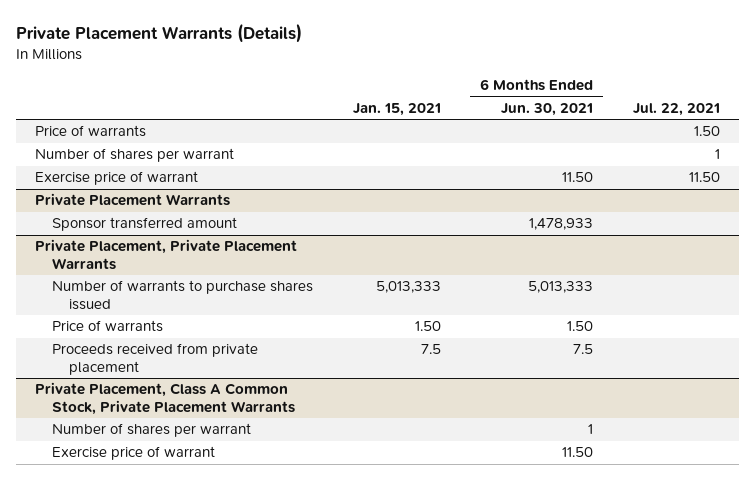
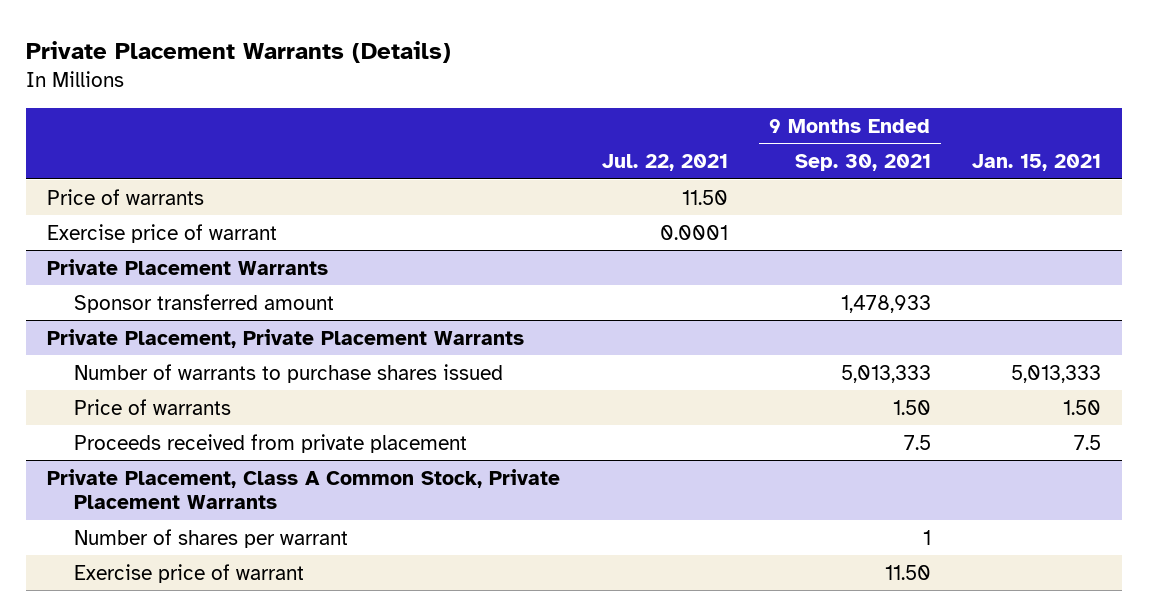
- | Jan. 15, 2021 | 6 Months Ended Jun. 30, 2021 | Jul. 22, 2021
+ | Jul. 22, 2021 | 9 Months Ended Sep. 30, 2021 | Jan. 15, 2021
- Price of warrants | | | 1.50
- Number of shares per warrant | | | 1
- Exercise price of warrant | | 11.50 | 11.50
+ Price of warrants | 11.50 | |
+ Exercise price of warrant | 0.0001 | |

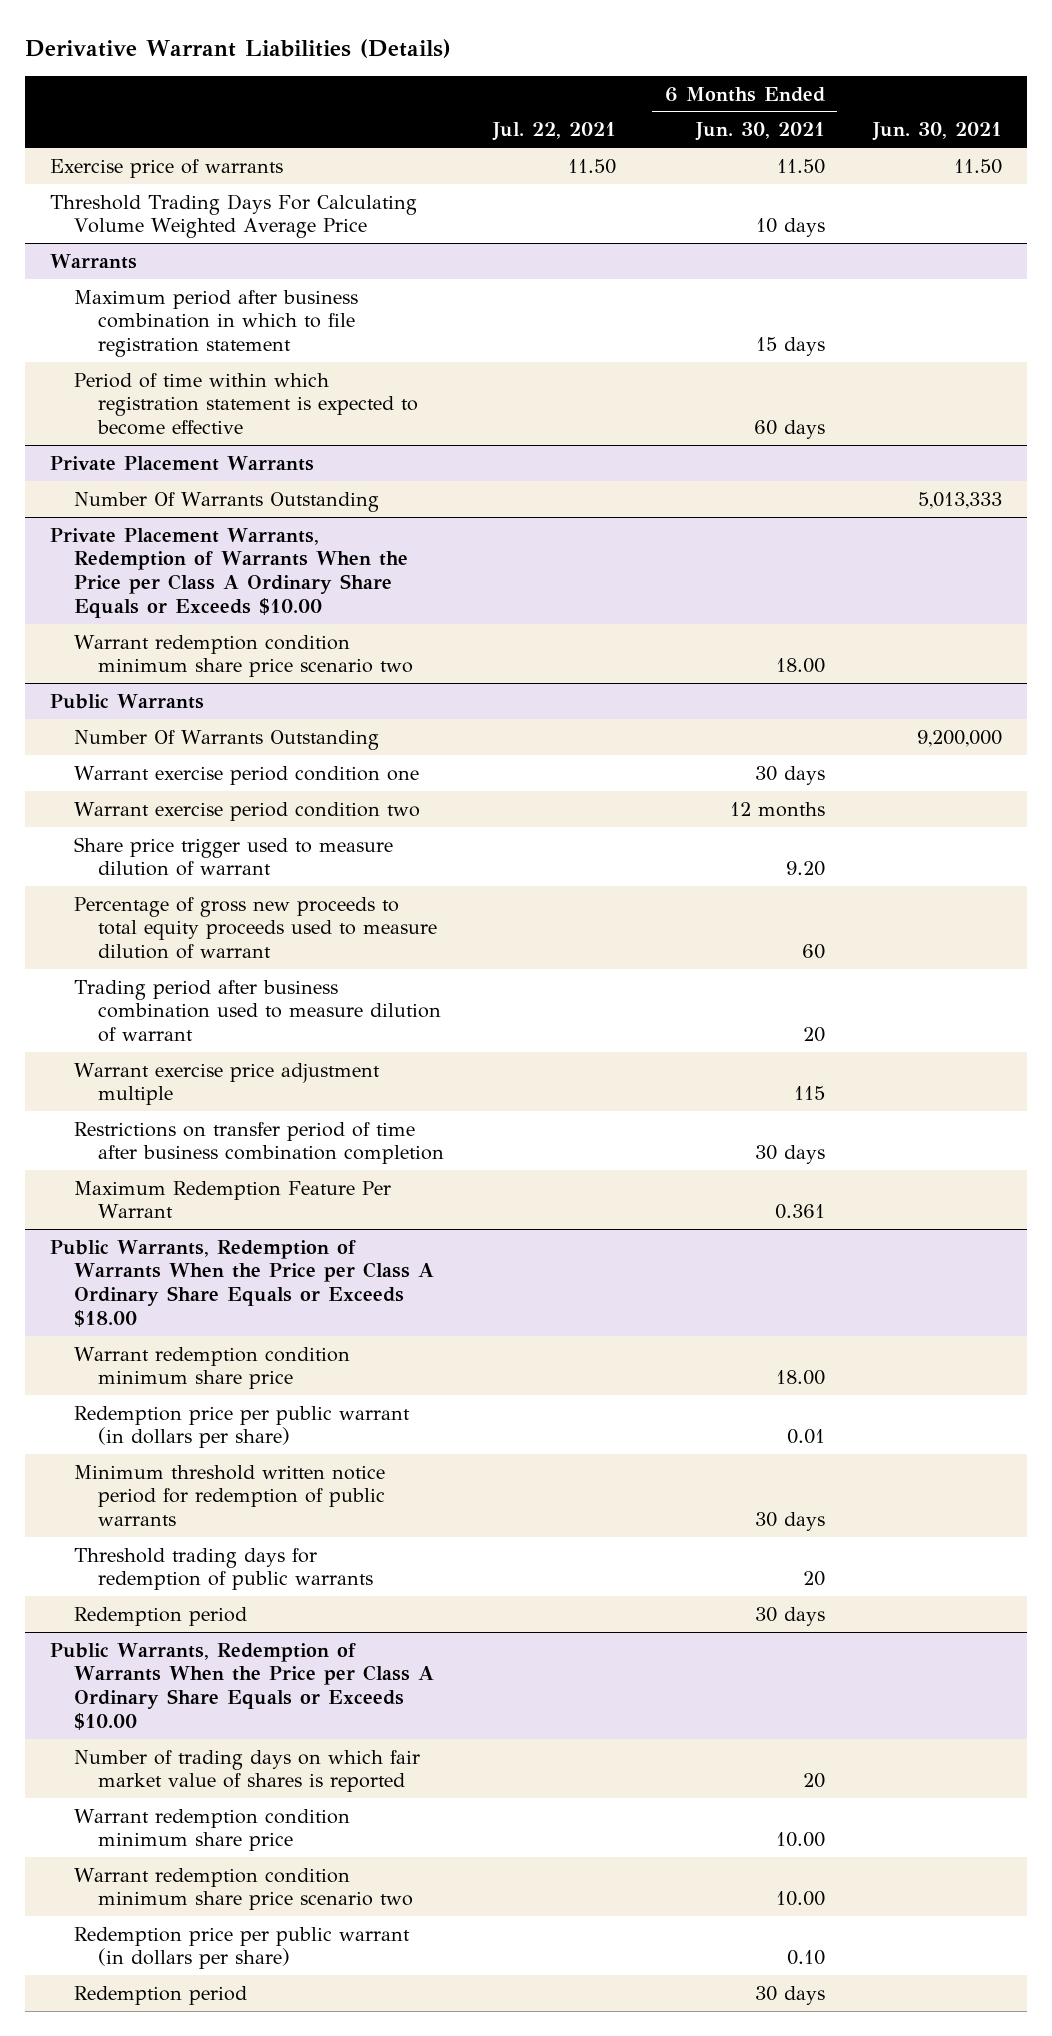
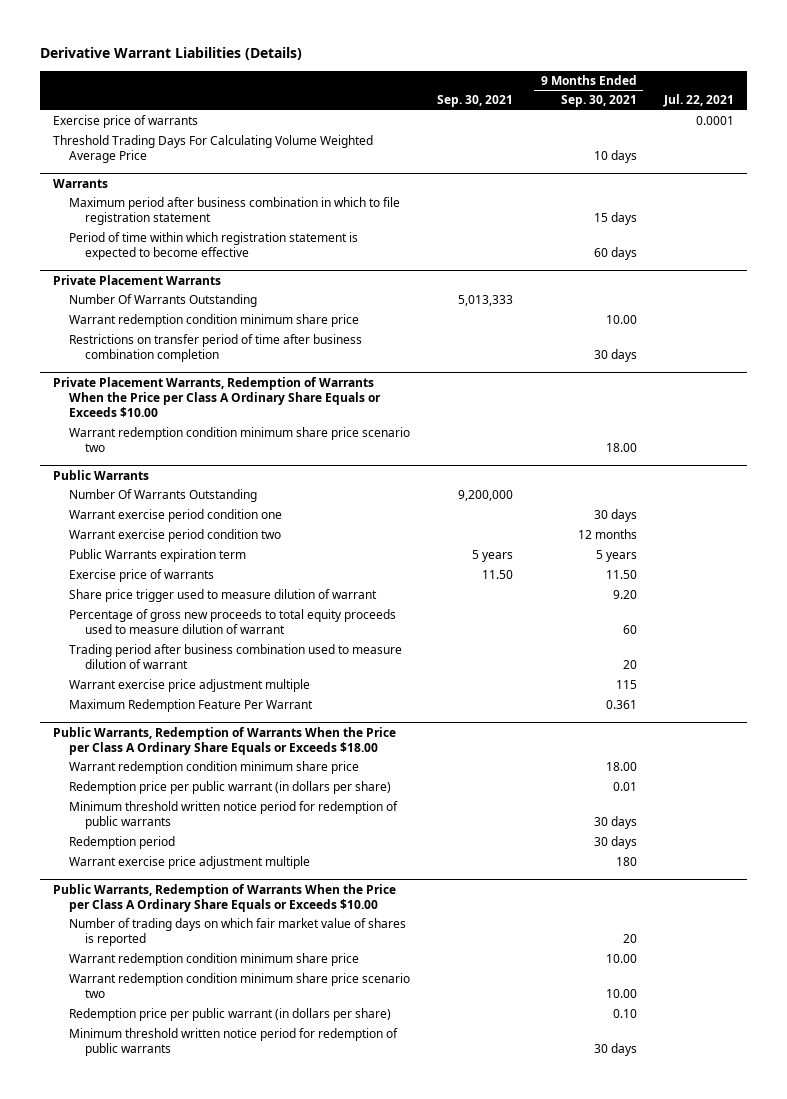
- | Jul. 22, 2021 | 6 Months Ended Jun. 30, 2021 | Jun. 30, 2021
+ | Sep. 30, 2021 | 9 Months Ended Sep. 30, 2021 | Jul. 22, 2021
- Exercise price of warrants | 11.50 | 11.50 | 11.50
+ Exercise price of warrants | | | 0.0001
@ Private Placement Warrants
+ Warrant redemption condition minimum share price | | 10.00 |
+ Restrictions on transfer period of time after business combination completion | | 30 days |
@ Public Warrants
+ Public Warrants expiration term | 5 years | 5 years |
+ Exercise price of warrants | 11.50 | 11.50 |
- Restrictions on transfer period of time after business combination completion | | 30 days |
@ Public Warrants, Redemption of Warrants When the Price per Class A Ordinary Share Equals or Exceeds $18.00
- Threshold trading days for redemption of public warrants | | 20 |
+ Warrant exercise price adjustment multiple | | 180 |
@ Public Warrants, Redemption of Warrants When the Price per Class A Ordinary Share Equals or Exceeds $10.00
- Redemption period | | 30 days |
+ Minimum threshold written notice period for redemption of public warrants | | 30 days |

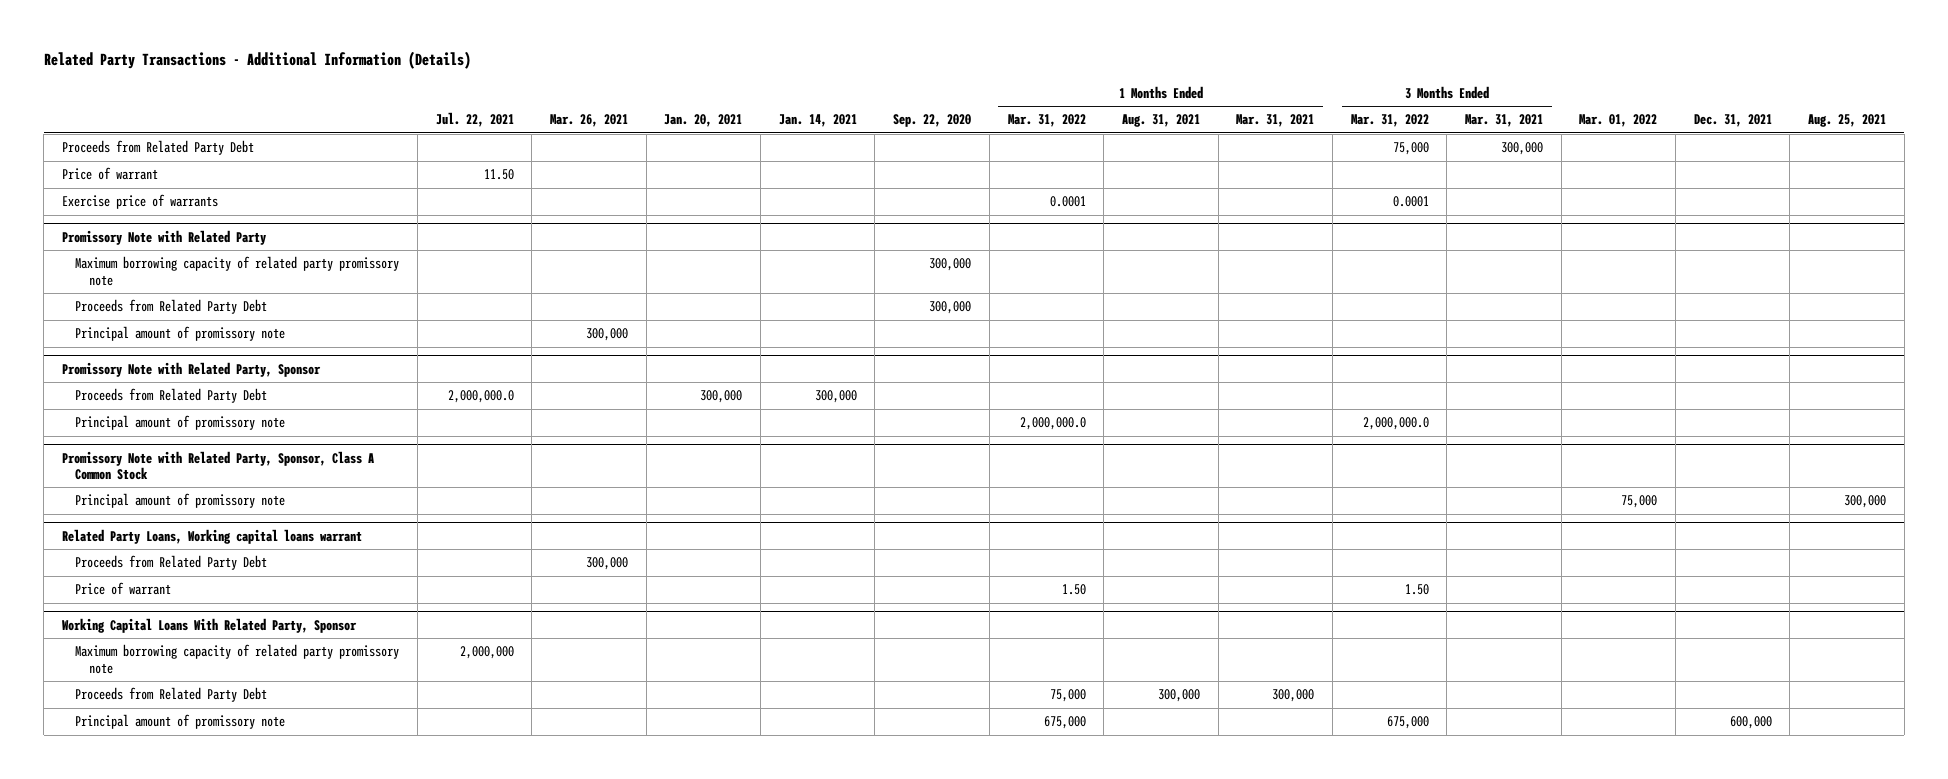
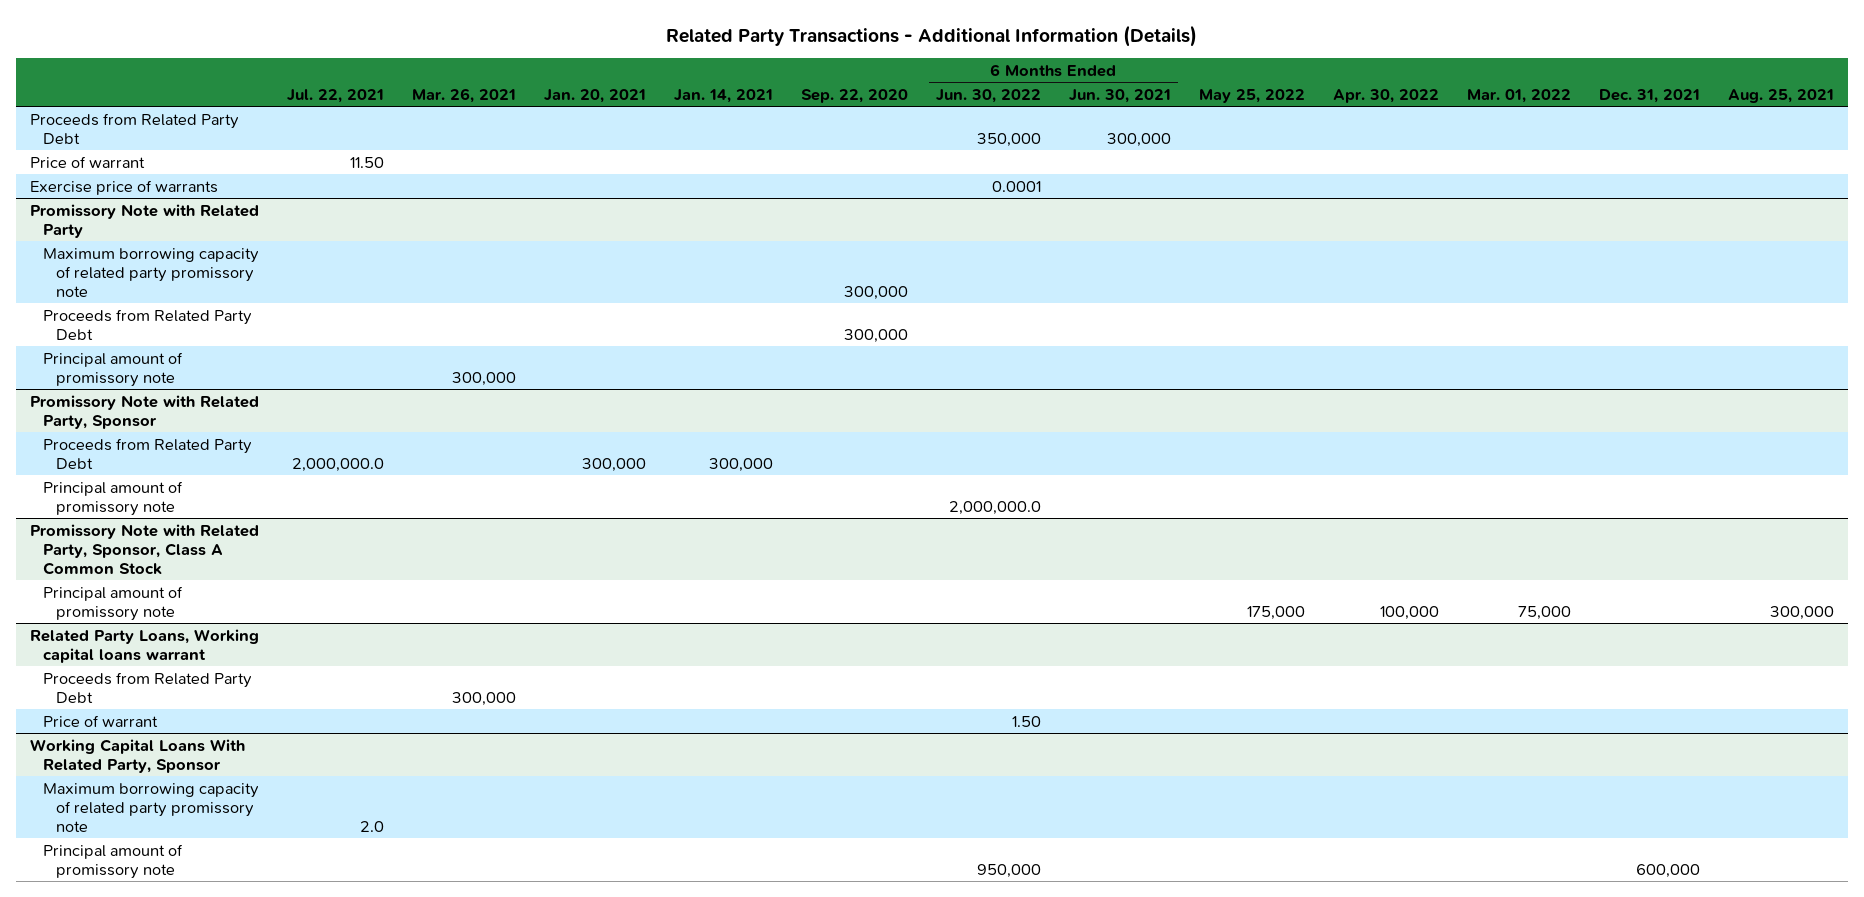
- | Jul. 22, 2021 | Mar. 26, 2021 | Jan. 20, 2021 | Jan. 14, 2021 | Sep. 22, 2020 | 1 Months Ended Mar. 31, 2022 | 1 Months Ended Aug. 31, 2021 | 1 Months Ended Mar. 31, 2021 | 3 Months Ended Mar. 31, 2022 | 3 Months Ended Mar. 31, 2021 | Mar. 01, 2022 | Dec. 31, 2021 | Aug. 25, 2021
+ | Jul. 22, 2021 | Mar. 26, 2021 | Jan. 20, 2021 | Jan. 14, 2021 | Sep. 22, 2020 | 6 Months Ended Jun. 30, 2022 | 6 Months Ended Jun. 30, 2021 | May 25, 2022 | Apr. 30, 2022 | Mar. 01, 2022 | Dec. 31, 2021 | Aug. 25, 2021
@ Working Capital Loans With Related Party, Sponsor
- Maximum borrowing capacity of related party promissory note | 2,000,000 | | | | | | | | | | | |
- Proceeds from Related Party Debt | | | | | | 75,000 | 300,000 | 300,000 | | | | |
+ Maximum borrowing capacity of related party promissory note | 2.0 | | | | | | | | | | |

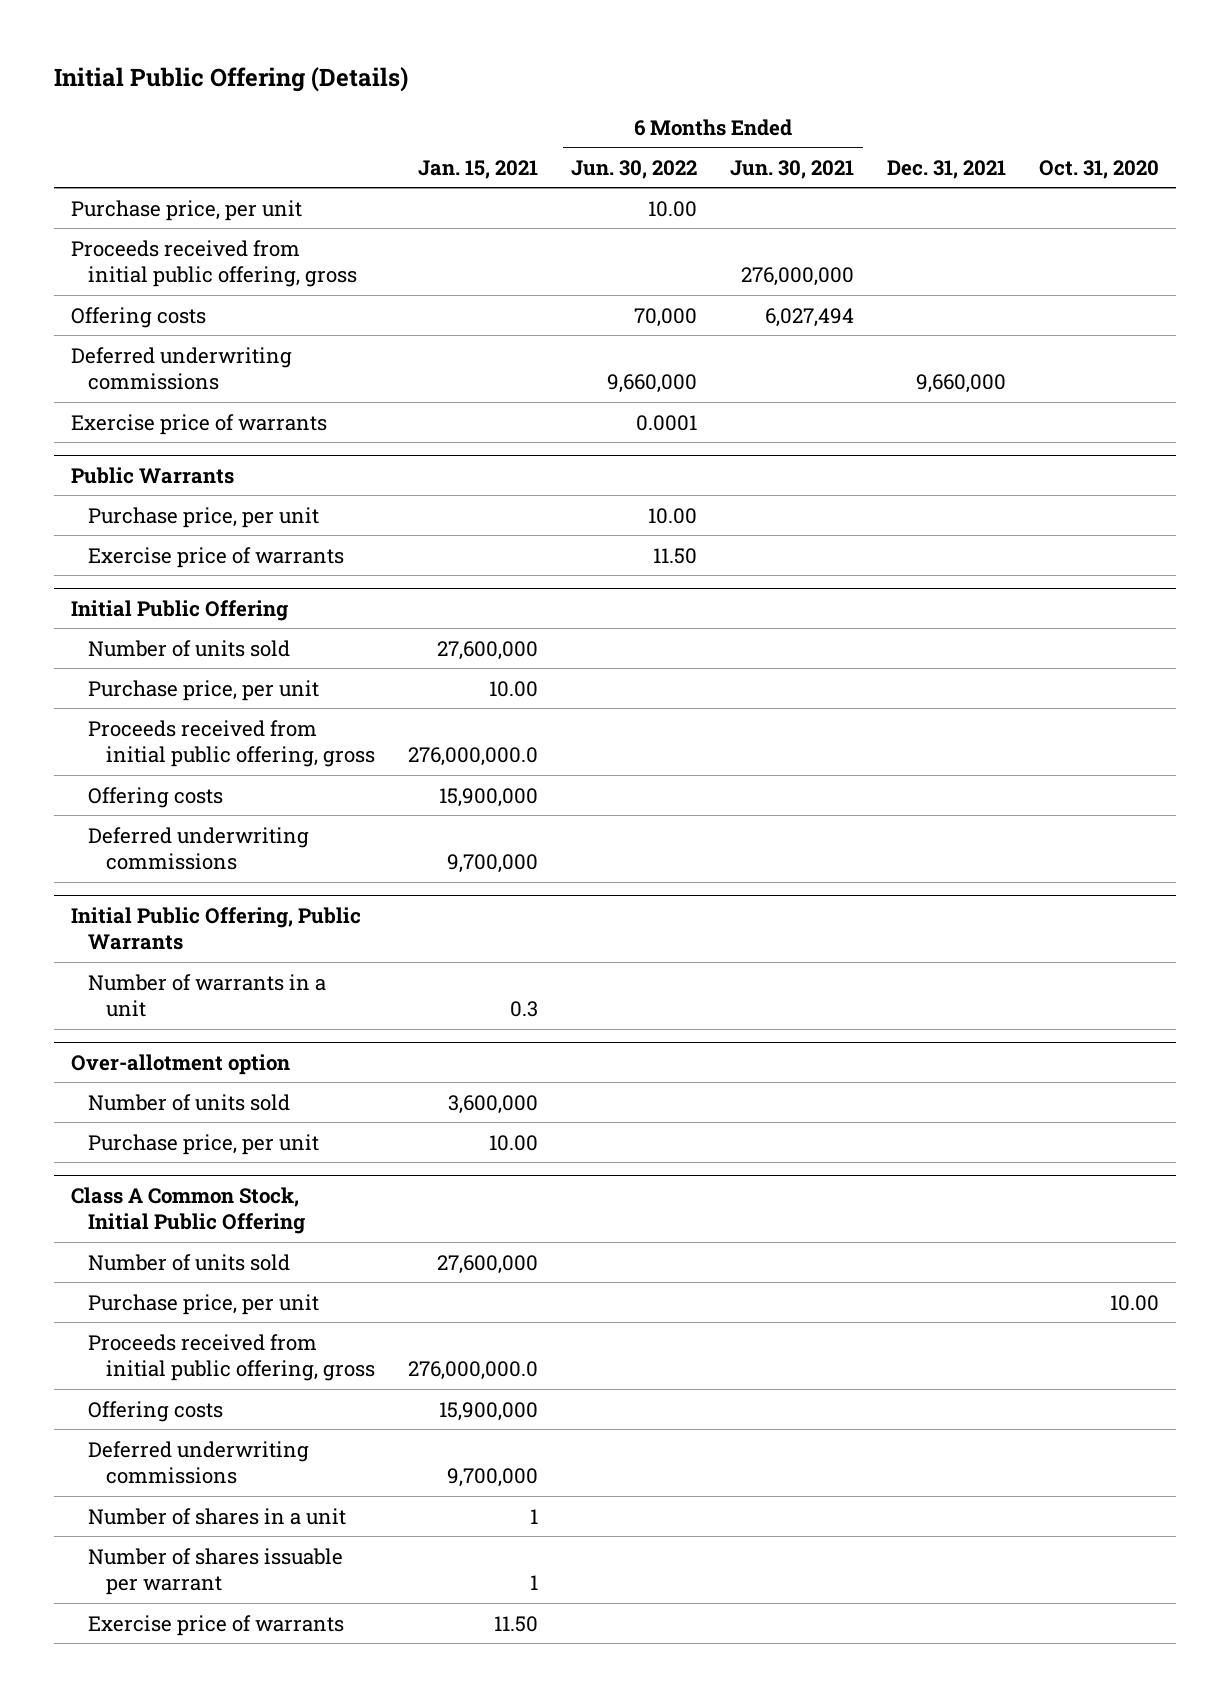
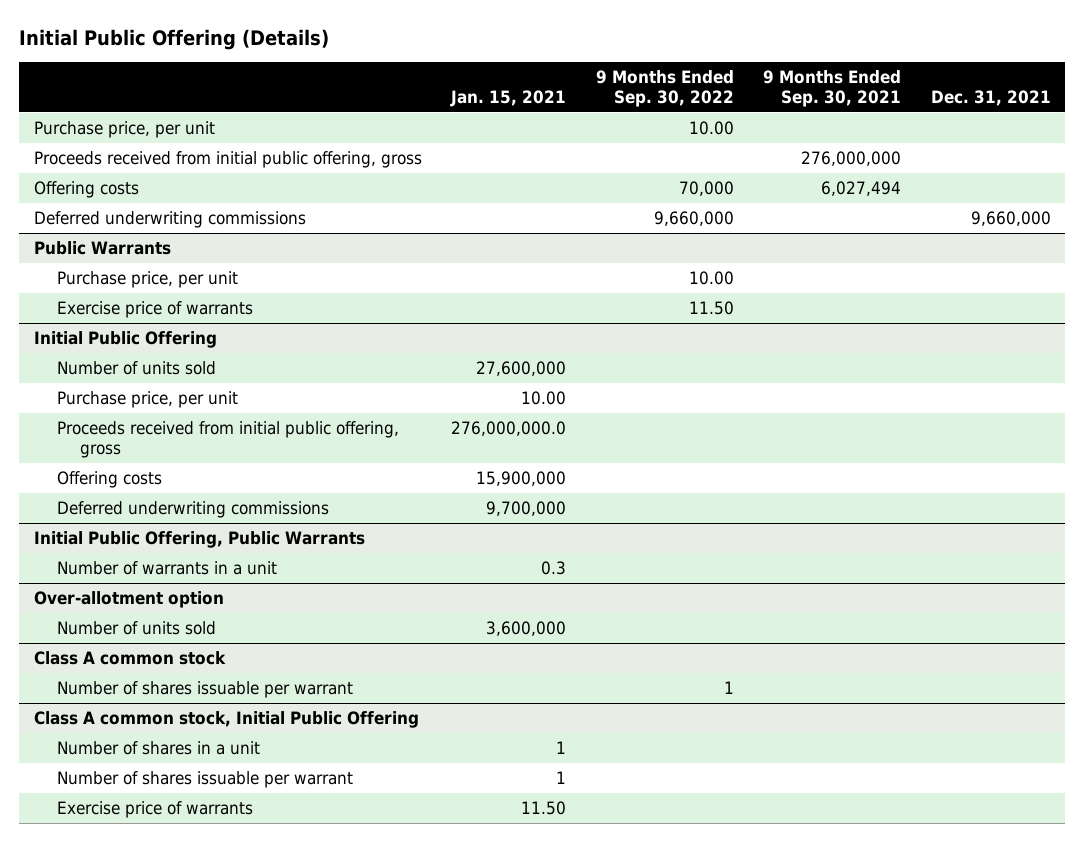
- | Jan. 15, 2021 | 6 Months Ended Jun. 30, 2022 | 6 Months Ended Jun. 30, 2021 | Dec. 31, 2021 | Oct. 31, 2020
+ | Jan. 15, 2021 | 9 Months Ended Sep. 30, 2022 | 9 Months Ended Sep. 30, 2021 | Dec. 31, 2021
- Exercise price of warrants | | 0.0001 | | |
@ Over-allotment option
- Purchase price, per unit | 10.00 | | | |
- Class A Common Stock, Initial Public Offering
- Number of units sold | 27,600,000 | | | |
- Purchase price, per unit | | | | | 10.00
- Proceeds received from initial public offering, gross | 276,000,000.0 | | | |
- Offering costs | 15,900,000 | | | |
- Deferred underwriting commissions | 9,700,000 | | | |
+ Class A common stock
+ Number of shares issuable per warrant | | 1 | |
+ Class A common stock, Initial Public Offering

